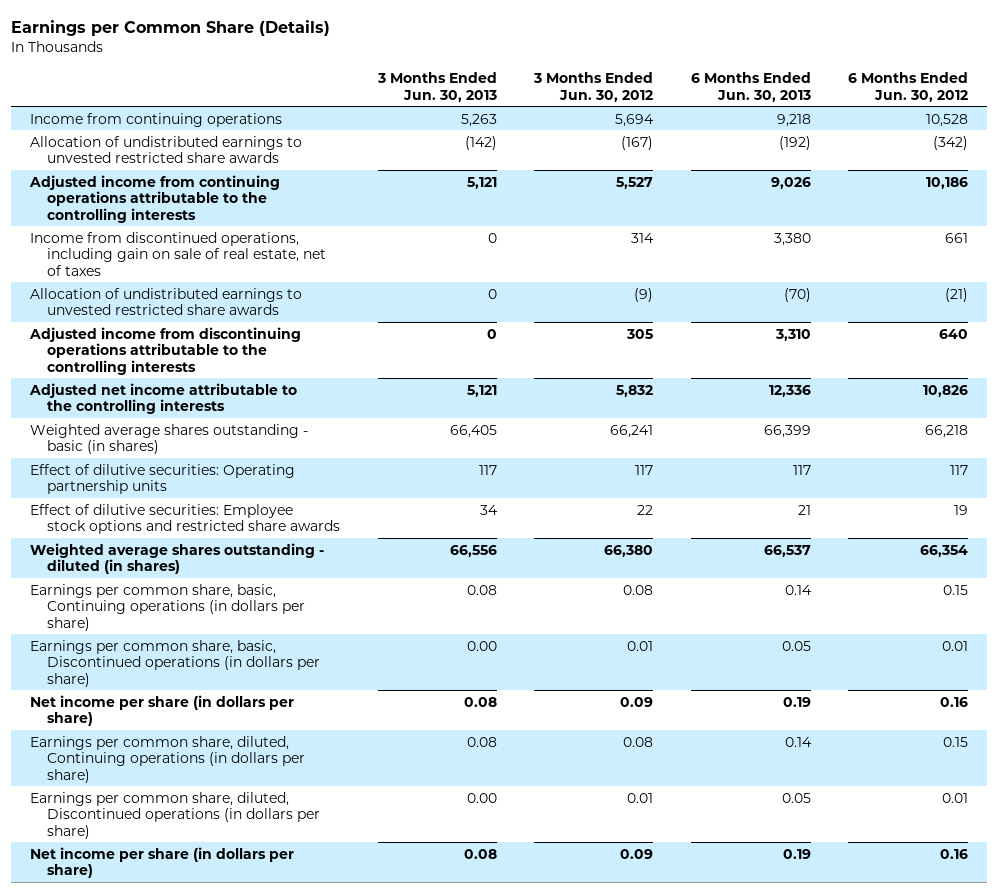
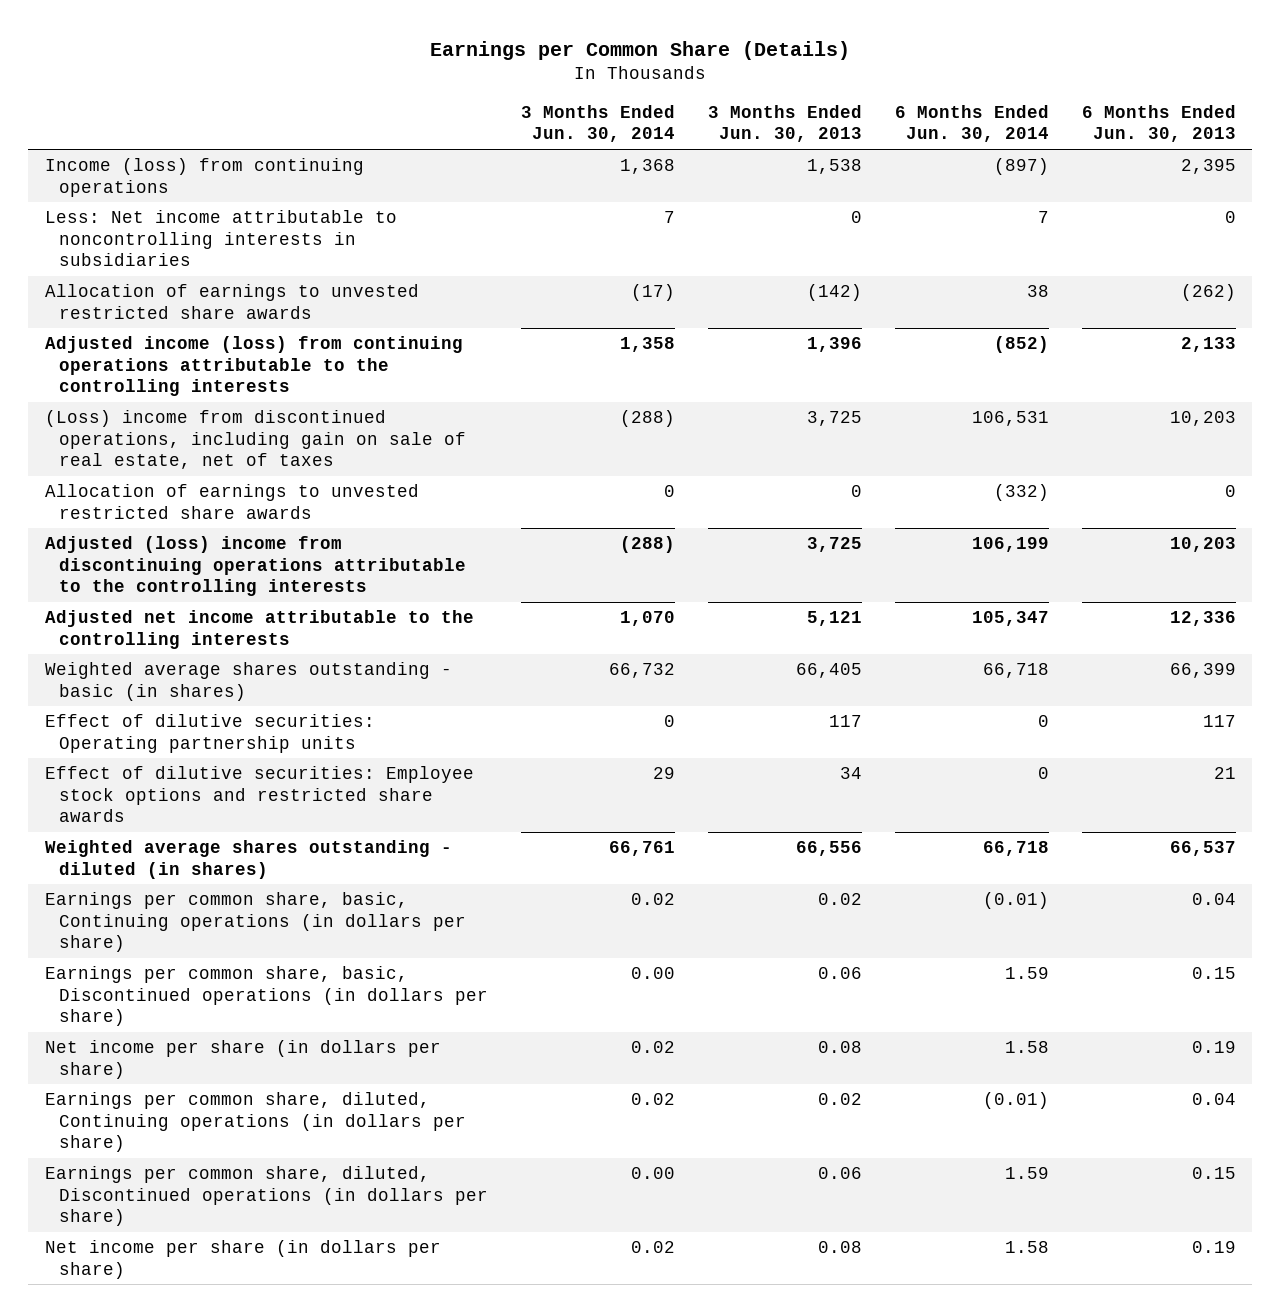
- | 3 Months Ended Jun. 30, 2013 | 3 Months Ended Jun. 30, 2012 | 6 Months Ended Jun. 30, 2013 | 6 Months Ended Jun. 30, 2012
+ | 3 Months Ended Jun. 30, 2014 | 3 Months Ended Jun. 30, 2013 | 6 Months Ended Jun. 30, 2014 | 6 Months Ended Jun. 30, 2013
- Income from continuing operations | 5,263 | 5,694 | 9,218 | 10,528
- Allocation of undistributed earnings to unvested restricted share awards | (142) | (167) | (192) | (342)
- Adjusted income from continuing operations attributable to the controlling interests | 5,121 | 5,527 | 9,026 | 10,186
- Income from discontinued operations, including gain on sale of real estate, net of taxes | 0 | 314 | 3,380 | 661
- Allocation of undistributed earnings to unvested restricted share awards | 0 | (9) | (70) | (21)
- Adjusted income from discontinuing operations attributable to the controlling interests | 0 | 305 | 3,310 | 640
+ Income (loss) from continuing operations | 1,368 | 1,538 | (897) | 2,395
+ Less: Net income attributable to noncontrolling interests in subsidiaries | 7 | 0 | 7 | 0
+ Allocation of earnings to unvested restricted share awards | (17) | (142) | 38 | (262)
+ Adjusted income (loss) from continuing operations attributable to the controlling interests | 1,358 | 1,396 | (852) | 2,133
+ (Loss) income from discontinued operations, including gain on sale of real estate, net of taxes | (288) | 3,725 | 106,531 | 10,203
+ Allocation of earnings to unvested restricted share awards | 0 | 0 | (332) | 0
+ Adjusted (loss) income from discontinuing operations attributable to the controlling interests | (288) | 3,725 | 106,199 | 10,203
- Earnings per common share, basic, Continuing operations (in dollars per share) | 0.08 | 0.08 | 0.14 | 0.15
- Earnings per common share, basic, Discontinued operations (in dollars per share) | 0.00 | 0.01 | 0.05 | 0.01
+ Earnings per common share, basic, Continuing operations (in dollars per share) | 0.02 | 0.02 | (0.01) | 0.04
+ Earnings per common share, basic, Discontinued operations (in dollars per share) | 0.00 | 0.06 | 1.59 | 0.15
- Earnings per common share, diluted, Continuing operations (in dollars per share) | 0.08 | 0.08 | 0.14 | 0.15
- Earnings per common share, diluted, Discontinued operations (in dollars per share) | 0.00 | 0.01 | 0.05 | 0.01
+ Earnings per common share, diluted, Continuing operations (in dollars per share) | 0.02 | 0.02 | (0.01) | 0.04
+ Earnings per common share, diluted, Discontinued operations (in dollars per share) | 0.00 | 0.06 | 1.59 | 0.15

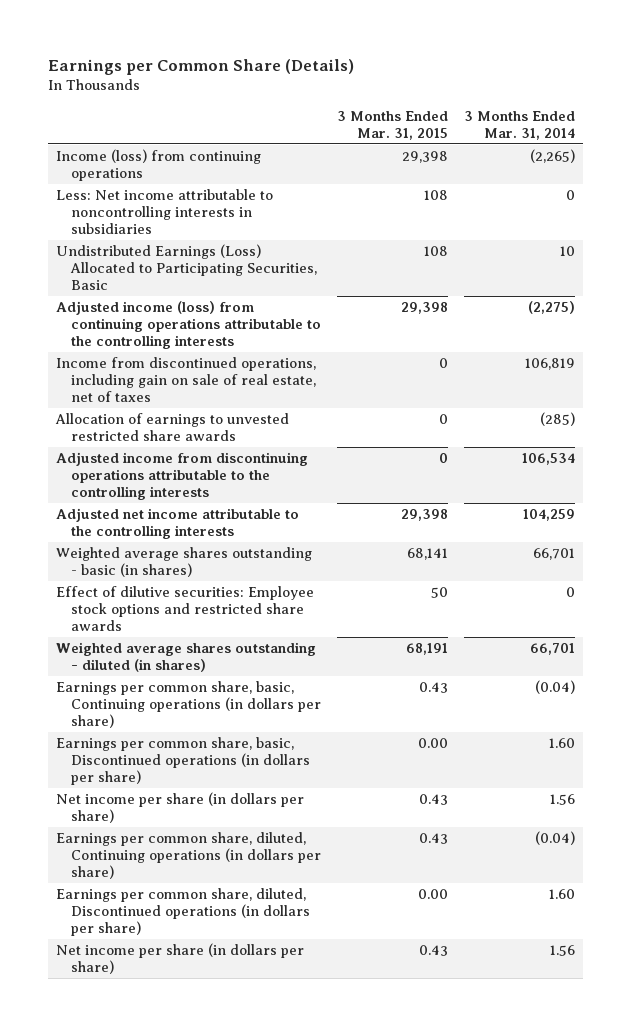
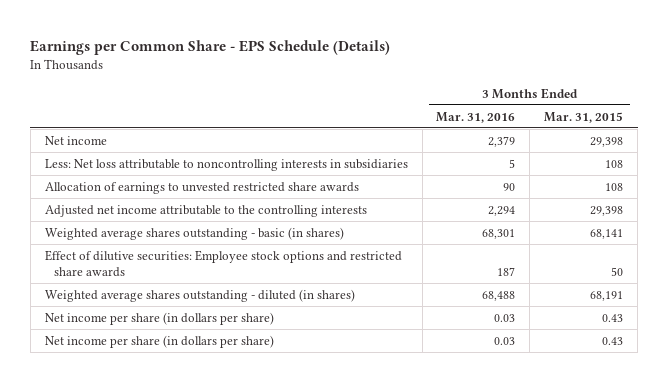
- Earnings per Common Share (Details)
+ Earnings per Common Share - EPS Schedule (Details)
- | 3 Months Ended Mar. 31, 2015 | 3 Months Ended Mar. 31, 2014
+ | 3 Months Ended Mar. 31, 2016 | 3 Months Ended Mar. 31, 2015
- Income (loss) from continuing operations | 29,398 | (2,265)
- Less: Net income attributable to noncontrolling interests in subsidiaries | 108 | 0
- Undistributed Earnings (Loss) Allocated to Participating Securities, Basic | 108 | 10
- Adjusted income (loss) from continuing operations attributable to the controlling interests | 29,398 | (2,275)
- Income from discontinued operations, including gain on sale of real estate, net of taxes | 0 | 106,819
- Allocation of earnings to unvested restricted share awards | 0 | (285)
- Adjusted income from discontinuing operations attributable to the controlling interests | 0 | 106,534
+ Net income | 2,379 | 29,398
+ Less: Net loss attributable to noncontrolling interests in subsidiaries | 5 | 108
+ Allocation of earnings to unvested restricted share awards | 90 | 108
- Earnings per common share, basic, Continuing operations (in dollars per share) | 0.43 | (0.04)
- Earnings per common share, basic, Discontinued operations (in dollars per share) | 0.00 | 1.60
- Earnings per common share, diluted, Continuing operations (in dollars per share) | 0.43 | (0.04)
- Earnings per common share, diluted, Discontinued operations (in dollars per share) | 0.00 | 1.60

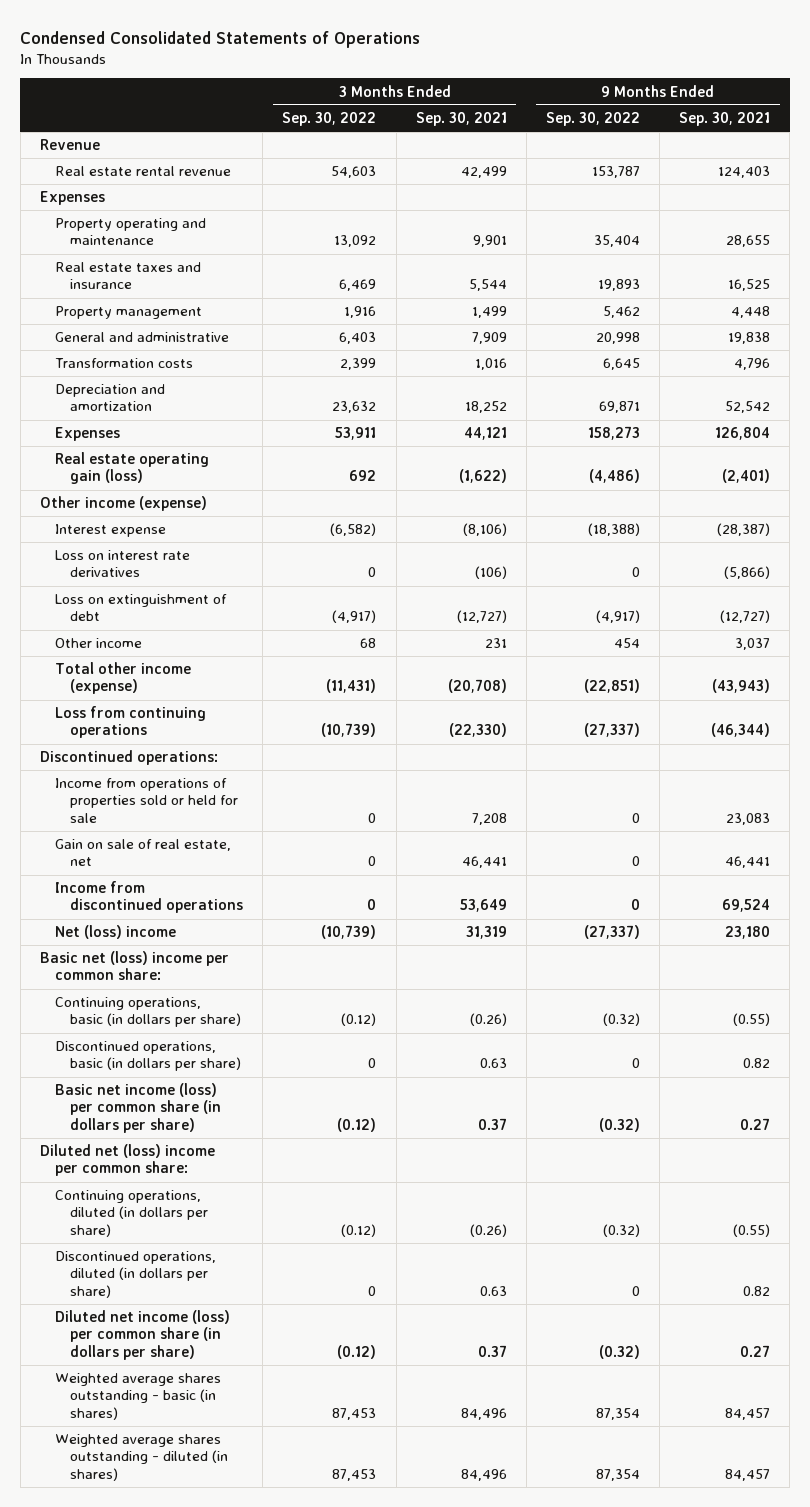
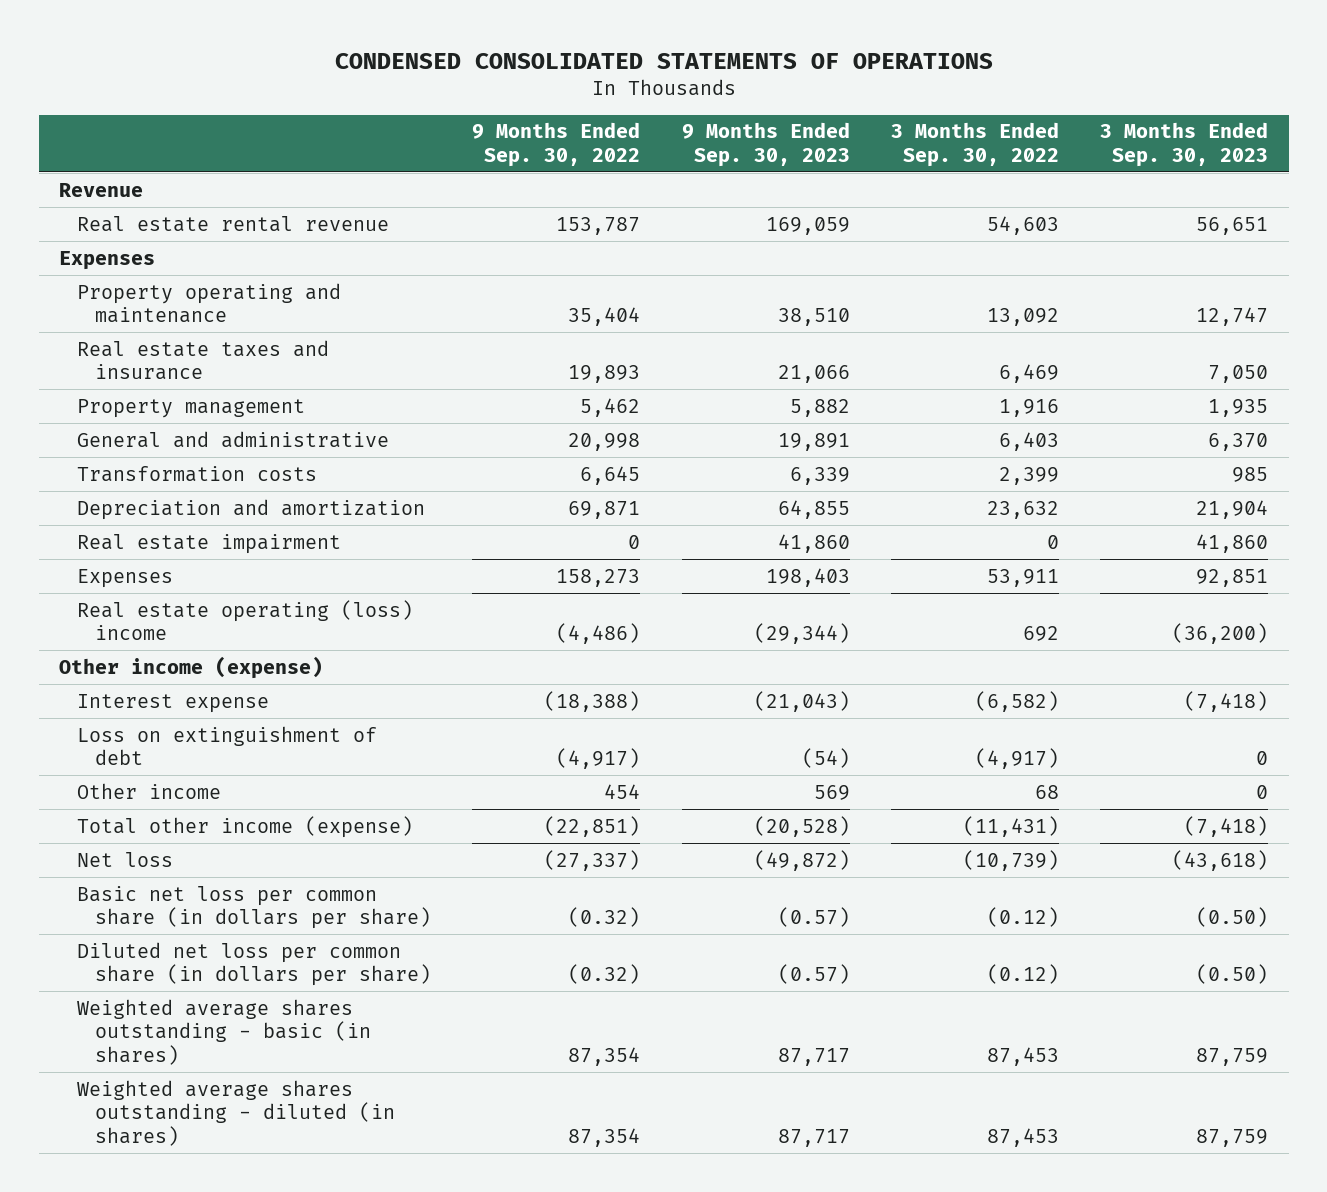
- Condensed Consolidated Statements of Operations
+ CONDENSED CONSOLIDATED STATEMENTS OF OPERATIONS
- | 3 Months Ended Sep. 30, 2022 | 3 Months Ended Sep. 30, 2021 | 9 Months Ended Sep. 30, 2022 | 9 Months Ended Sep. 30, 2021
+ | 9 Months Ended Sep. 30, 2022 | 9 Months Ended Sep. 30, 2023 | 3 Months Ended Sep. 30, 2022 | 3 Months Ended Sep. 30, 2023
+ Real estate impairment | 0 | 41,860 | 0 | 41,860
- Real estate operating gain (loss) | 692 | (1,622) | (4,486) | (2,401)
+ Real estate operating (loss) income | (4,486) | (29,344) | 692 | (36,200)
- Loss on interest rate derivatives | 0 | (106) | 0 | (5,866)
- Loss from continuing operations | (10,739) | (22,330) | (27,337) | (46,344)
- Discontinued operations:
- Income from operations of properties sold or held for sale | 0 | 7,208 | 0 | 23,083
- Gain on sale of real estate, net | 0 | 46,441 | 0 | 46,441
- Income from discontinued operations | 0 | 53,649 | 0 | 69,524
- Net (loss) income | (10,739) | 31,319 | (27,337) | 23,180
- Basic net (loss) income per common share:
- Continuing operations, basic (in dollars per share) | (0.12) | (0.26) | (0.32) | (0.55)
- Discontinued operations, basic (in dollars per share) | 0 | 0.63 | 0 | 0.82
- Basic net income (loss) per common share (in dollars per share) | (0.12) | 0.37 | (0.32) | 0.27
- Diluted net (loss) income per common share:
- Continuing operations, diluted (in dollars per share) | (0.12) | (0.26) | (0.32) | (0.55)
- Discontinued operations, diluted (in dollars per share) | 0 | 0.63 | 0 | 0.82
- Diluted net income (loss) per common share (in dollars per share) | (0.12) | 0.37 | (0.32) | 0.27
+ Net loss | (27,337) | (49,872) | (10,739) | (43,618)
+ Basic net loss per common share (in dollars per share) | (0.32) | (0.57) | (0.12) | (0.50)
+ Diluted net loss per common share (in dollars per share) | (0.32) | (0.57) | (0.12) | (0.50)

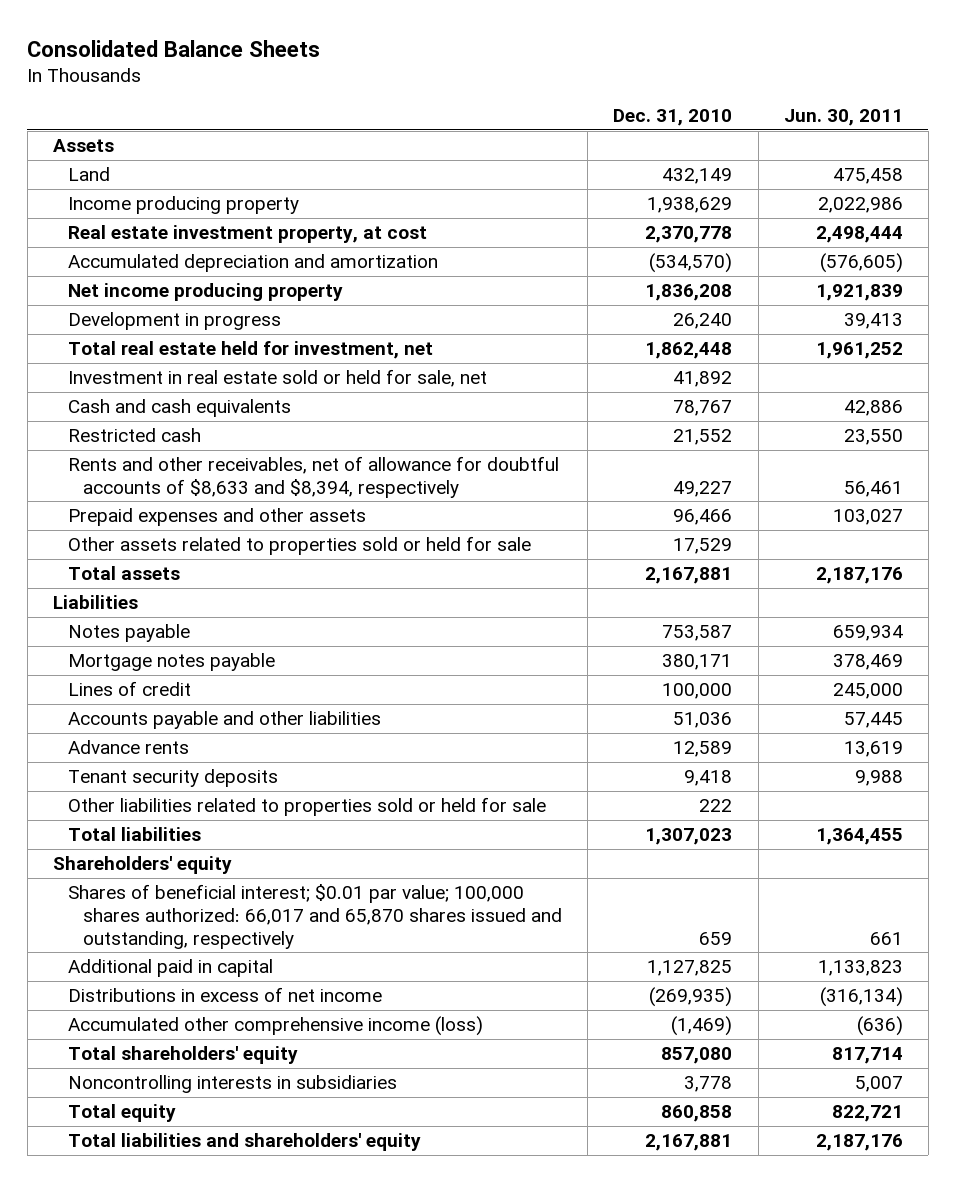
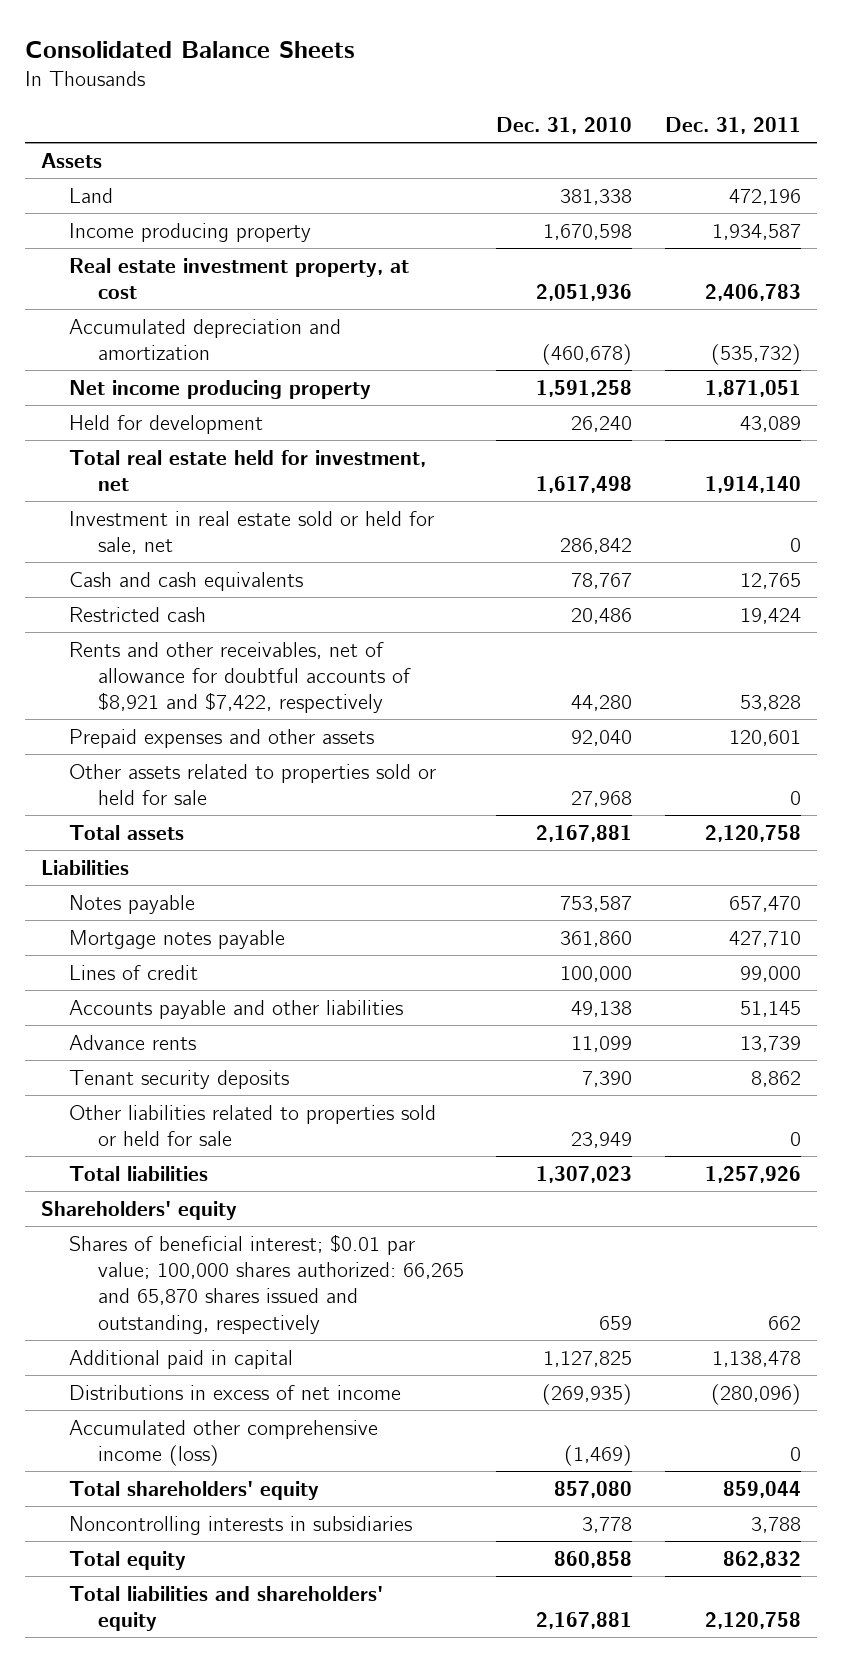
- | Dec. 31, 2010 | Jun. 30, 2011
+ | Dec. 31, 2010 | Dec. 31, 2011
- Land | 432,149 | 475,458
- Income producing property | 1,938,629 | 2,022,986
- Real estate investment property, at cost | 2,370,778 | 2,498,444
- Accumulated depreciation and amortization | (534,570) | (576,605)
- Net income producing property | 1,836,208 | 1,921,839
- Development in progress | 26,240 | 39,413
- Total real estate held for investment, net | 1,862,448 | 1,961,252
- Investment in real estate sold or held for sale, net | 41,892 |
+ Land | 381,338 | 472,196
+ Income producing property | 1,670,598 | 1,934,587
+ Real estate investment property, at cost | 2,051,936 | 2,406,783
+ Accumulated depreciation and amortization | (460,678) | (535,732)
+ Net income producing property | 1,591,258 | 1,871,051
+ Held for development | 26,240 | 43,089
+ Total real estate held for investment, net | 1,617,498 | 1,914,140
+ Investment in real estate sold or held for sale, net | 286,842 | 0
- Restricted cash | 21,552 | 23,550
- Rents and other receivables, net of allowance for doubtful accounts of $8,633 and $8,394, respectively | 49,227 | 56,461
- Prepaid expenses and other assets | 96,466 | 103,027
- Other assets related to properties sold or held for sale | 17,529 |
+ Restricted cash | 20,486 | 19,424
+ Rents and other receivables, net of allowance for doubtful accounts of $8,921 and $7,422, respectively | 44,280 | 53,828
+ Prepaid expenses and other assets | 92,040 | 120,601
+ Other assets related to properties sold or held for sale | 27,968 | 0
- Mortgage notes payable | 380,171 | 378,469
+ Mortgage notes payable | 361,860 | 427,710
- Accounts payable and other liabilities | 51,036 | 57,445
- Advance rents | 12,589 | 13,619
- Tenant security deposits | 9,418 | 9,988
- Other liabilities related to properties sold or held for sale | 222 |
+ Accounts payable and other liabilities | 49,138 | 51,145
+ Advance rents | 11,099 | 13,739
+ Tenant security deposits | 7,390 | 8,862
+ Other liabilities related to properties sold or held for sale | 23,949 | 0
- Shares of beneficial interest; $0.01 par value; 100,000 shares authorized: 66,017 and 65,870 shares issued and outstanding, respectively | 659 | 661
+ Shares of beneficial interest; $0.01 par value; 100,000 shares authorized: 66,265 and 65,870 shares issued and outstanding, respectively | 659 | 662

